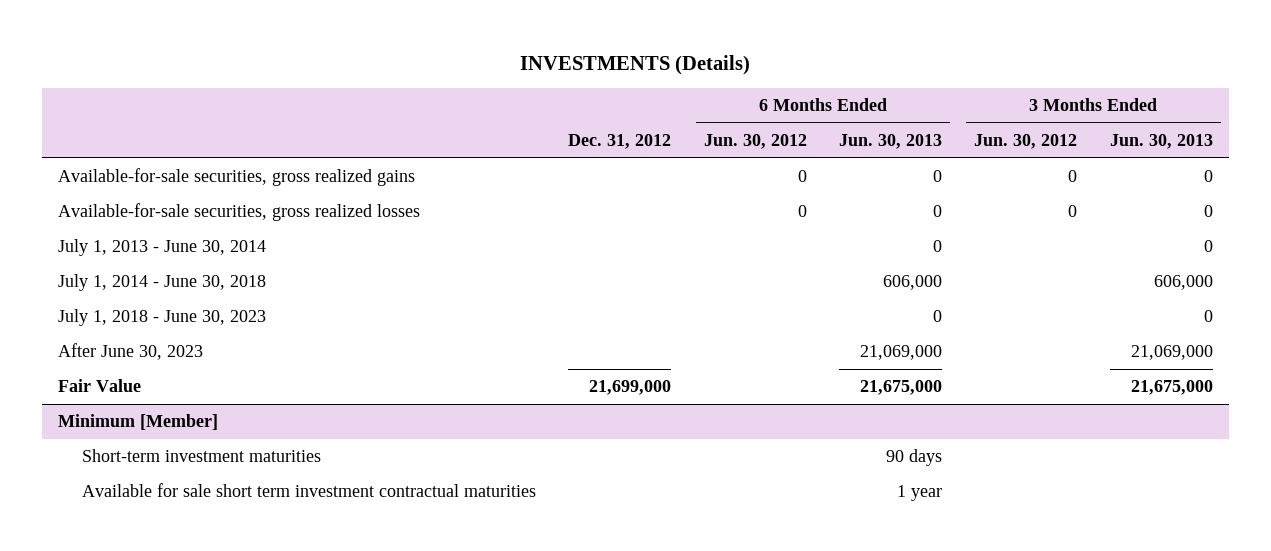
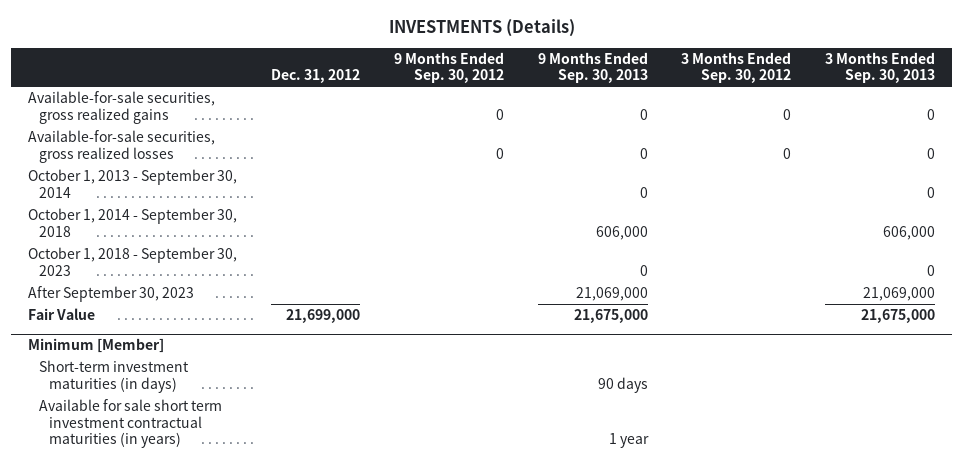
- | Dec. 31, 2012 | 6 Months Ended Jun. 30, 2012 | 6 Months Ended Jun. 30, 2013 | 3 Months Ended Jun. 30, 2012 | 3 Months Ended Jun. 30, 2013
+ | Dec. 31, 2012 | 9 Months Ended Sep. 30, 2012 | 9 Months Ended Sep. 30, 2013 | 3 Months Ended Sep. 30, 2012 | 3 Months Ended Sep. 30, 2013
- July 1, 2013 - June 30, 2014 | | | 0 | | 0
- July 1, 2014 - June 30, 2018 | | | 606,000 | | 606,000
- July 1, 2018 - June 30, 2023 | | | 0 | | 0
- After June 30, 2023 | | | 21,069,000 | | 21,069,000
+ October 1, 2013 - September 30, 2014 | | | 0 | | 0
+ October 1, 2014 - September 30, 2018 | | | 606,000 | | 606,000
+ October 1, 2018 - September 30, 2023 | | | 0 | | 0
+ After September 30, 2023 | | | 21,069,000 | | 21,069,000
@ Minimum [Member]
- Short-term investment maturities | | | 90 days | |
- Available for sale short term investment contractual maturities | | | 1 year | |
+ Short-term investment maturities (in days) | | | 90 days | |
+ Available for sale short term investment contractual maturities (in years) | | | 1 year | |

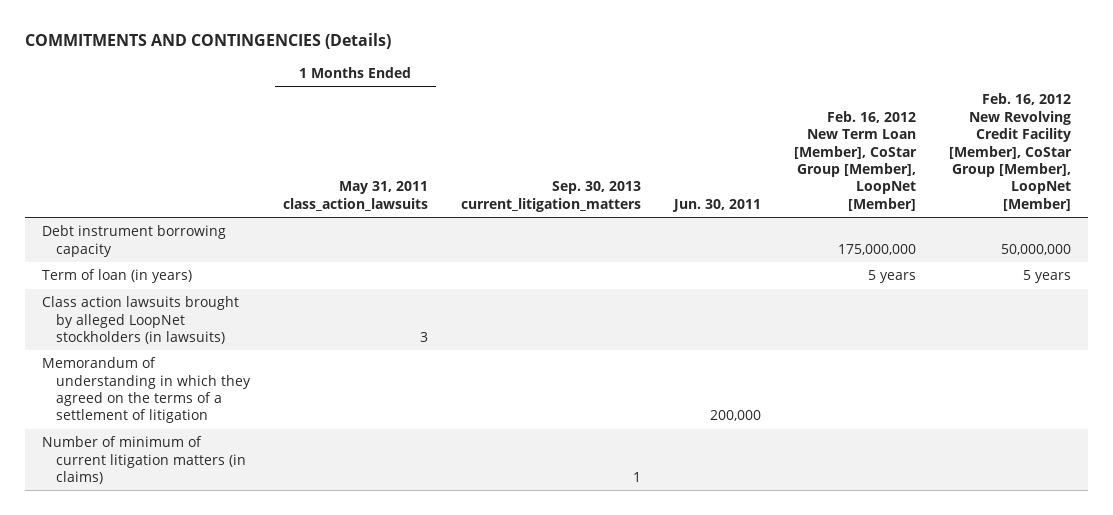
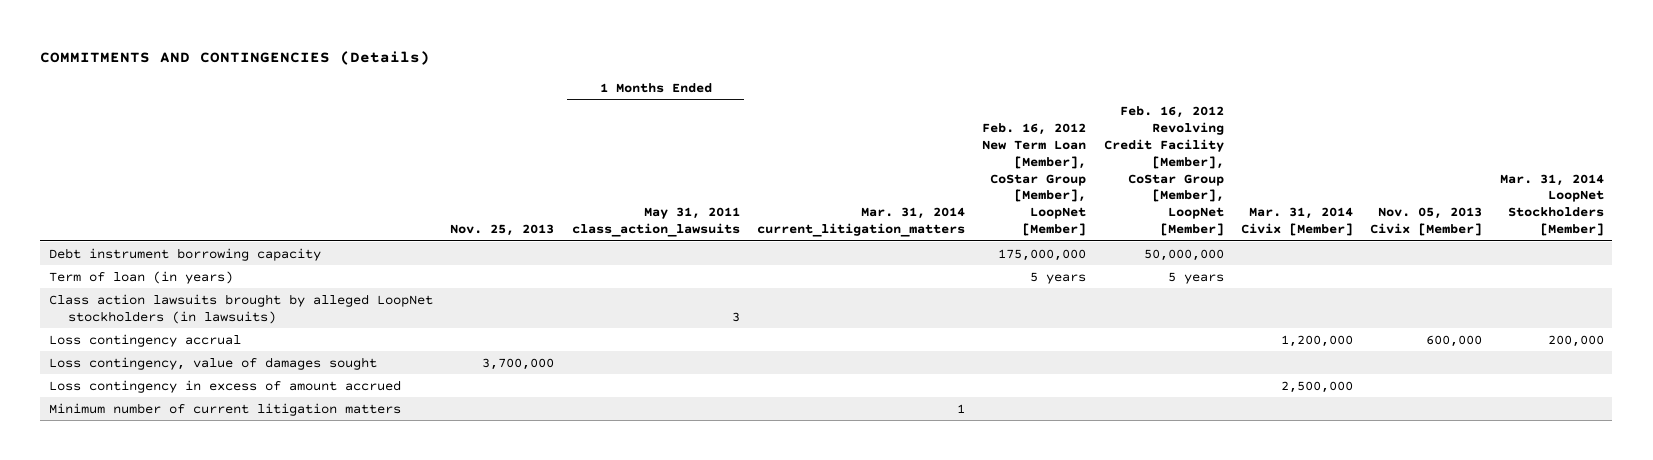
- | 1 Months Ended May 31, 2011 class_action_lawsuits | Sep. 30, 2013 current_litigation_matters | Jun. 30, 2011 | Feb. 16, 2012 New Term Loan [Member], CoStar Group [Member], LoopNet [Member] | Feb. 16, 2012 New Revolving Credit Facility [Member], CoStar Group [Member], LoopNet [Member]
+ | Nov. 25, 2013 | 1 Months Ended May 31, 2011 class_action_lawsuits | Mar. 31, 2014 current_litigation_matters | Feb. 16, 2012 New Term Loan [Member], CoStar Group [Member], LoopNet [Member] | Feb. 16, 2012 Revolving Credit Facility [Member], CoStar Group [Member], LoopNet [Member] | Mar. 31, 2014 Civix [Member] | Nov. 05, 2013 Civix [Member] | Mar. 31, 2014 LoopNet Stockholders [Member]
- Memorandum of understanding in which they agreed on the terms of a settlement of litigation | | | 200,000 | |
- Number of minimum of current litigation matters (in claims) | | 1 | | |
+ Loss contingency accrual | | | | | | 1,200,000 | 600,000 | 200,000
+ Loss contingency, value of damages sought | 3,700,000 | | | | | | |
+ Loss contingency in excess of amount accrued | | | | | | 2,500,000 | |
+ Minimum number of current litigation matters | | | 1 | | | | |

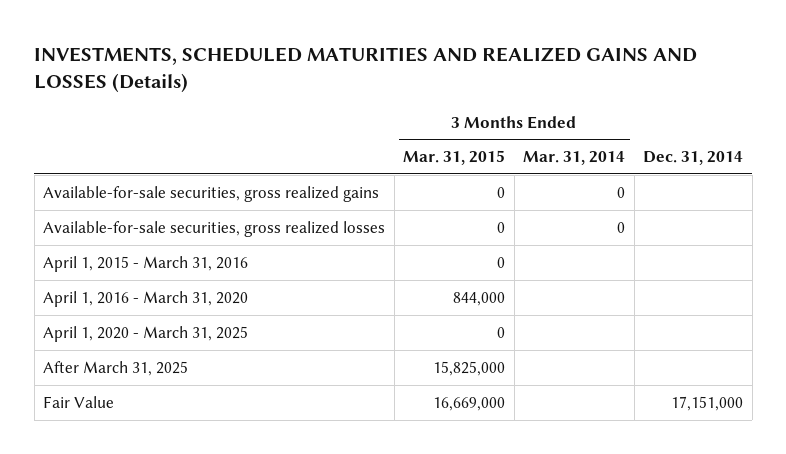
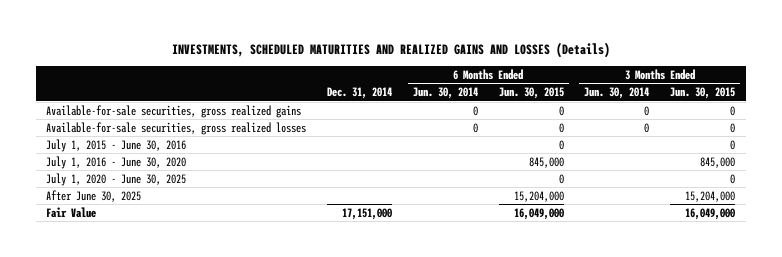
- | 3 Months Ended Mar. 31, 2015 | 3 Months Ended Mar. 31, 2014 | Dec. 31, 2014
+ | Dec. 31, 2014 | 6 Months Ended Jun. 30, 2014 | 6 Months Ended Jun. 30, 2015 | 3 Months Ended Jun. 30, 2014 | 3 Months Ended Jun. 30, 2015
- April 1, 2015 - March 31, 2016 | 0 | |
- April 1, 2016 - March 31, 2020 | 844,000 | |
- April 1, 2020 - March 31, 2025 | 0 | |
- After March 31, 2025 | 15,825,000 | |
+ July 1, 2015 - June 30, 2016 | | | 0 | | 0
+ July 1, 2016 - June 30, 2020 | | | 845,000 | | 845,000
+ July 1, 2020 - June 30, 2025 | | | 0 | | 0
+ After June 30, 2025 | | | 15,204,000 | | 15,204,000

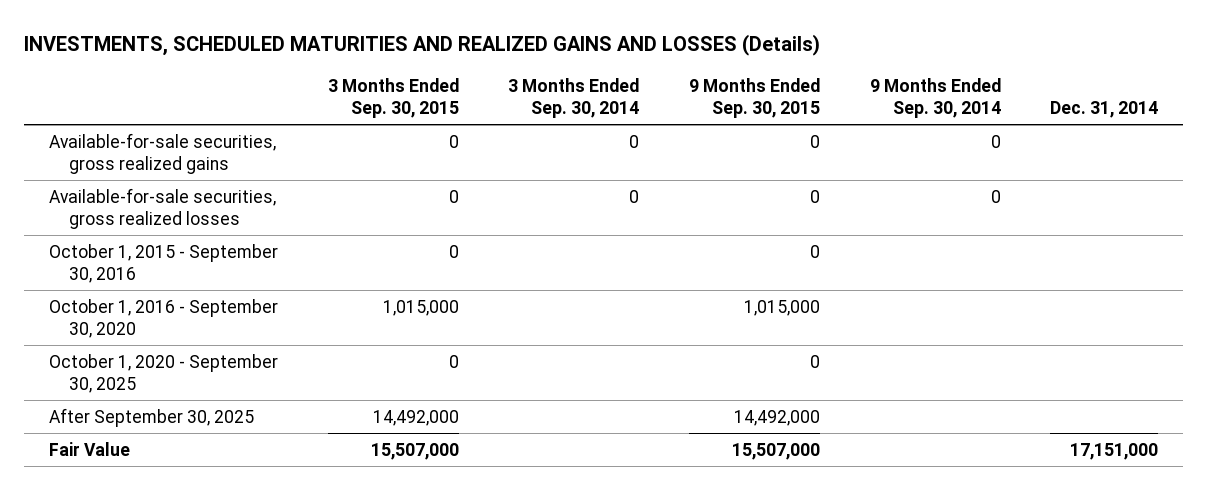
- | Dec. 31, 2014 | 6 Months Ended Jun. 30, 2014 | 6 Months Ended Jun. 30, 2015 | 3 Months Ended Jun. 30, 2014 | 3 Months Ended Jun. 30, 2015
+ | 3 Months Ended Sep. 30, 2015 | 3 Months Ended Sep. 30, 2014 | 9 Months Ended Sep. 30, 2015 | 9 Months Ended Sep. 30, 2014 | Dec. 31, 2014
- July 1, 2015 - June 30, 2016 | | | 0 | | 0
- July 1, 2016 - June 30, 2020 | | | 845,000 | | 845,000
- July 1, 2020 - June 30, 2025 | | | 0 | | 0
- After June 30, 2025 | | | 15,204,000 | | 15,204,000
+ October 1, 2015 - September 30, 2016 | 0 | | 0 | |
+ October 1, 2016 - September 30, 2020 | 1,015,000 | | 1,015,000 | |
+ October 1, 2020 - September 30, 2025 | 0 | | 0 | |
+ After September 30, 2025 | 14,492,000 | | 14,492,000 | |

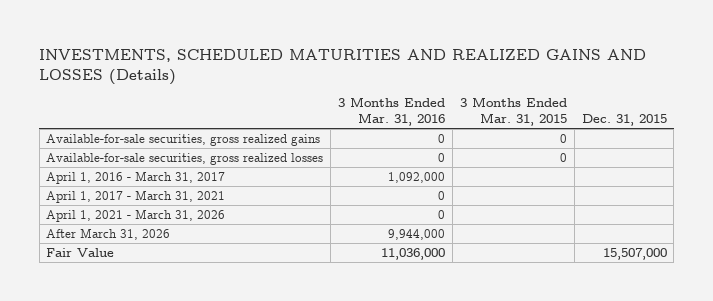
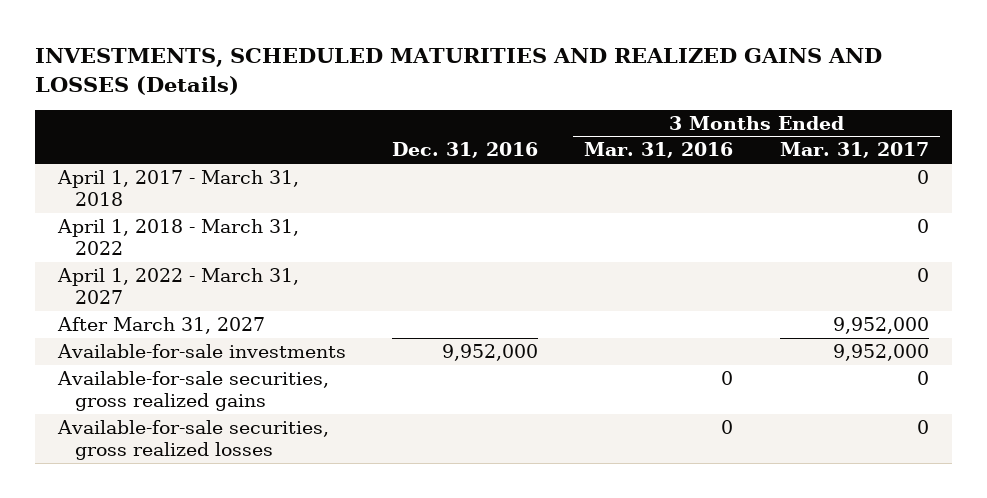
- | 3 Months Ended Mar. 31, 2016 | 3 Months Ended Mar. 31, 2015 | Dec. 31, 2015
+ | Dec. 31, 2016 | 3 Months Ended Mar. 31, 2016 | 3 Months Ended Mar. 31, 2017
+ April 1, 2017 - March 31, 2018 | | | 0
+ April 1, 2018 - March 31, 2022 | | | 0
+ April 1, 2022 - March 31, 2027 | | | 0
+ After March 31, 2027 | | | 9,952,000
+ Available-for-sale investments | 9,952,000 | | 9,952,000
- April 1, 2016 - March 31, 2017 | 1,092,000 | |
- April 1, 2017 - March 31, 2021 | 0 | |
- April 1, 2021 - March 31, 2026 | 0 | |
- After March 31, 2026 | 9,944,000 | |
- Fair Value | 11,036,000 | | 15,507,000

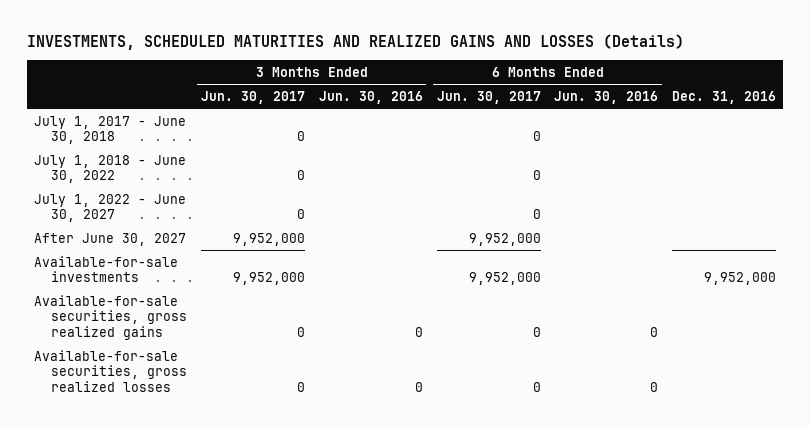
- | Dec. 31, 2016 | 3 Months Ended Mar. 31, 2016 | 3 Months Ended Mar. 31, 2017
+ | 3 Months Ended Jun. 30, 2017 | 3 Months Ended Jun. 30, 2016 | 6 Months Ended Jun. 30, 2017 | 6 Months Ended Jun. 30, 2016 | Dec. 31, 2016
- April 1, 2017 - March 31, 2018 | | | 0
- April 1, 2018 - March 31, 2022 | | | 0
- April 1, 2022 - March 31, 2027 | | | 0
- After March 31, 2027 | | | 9,952,000
+ July 1, 2017 - June 30, 2018 | 0 | | 0 | |
+ July 1, 2018 - June 30, 2022 | 0 | | 0 | |
+ July 1, 2022 - June 30, 2027 | 0 | | 0 | |
+ After June 30, 2027 | 9,952,000 | | 9,952,000 | |

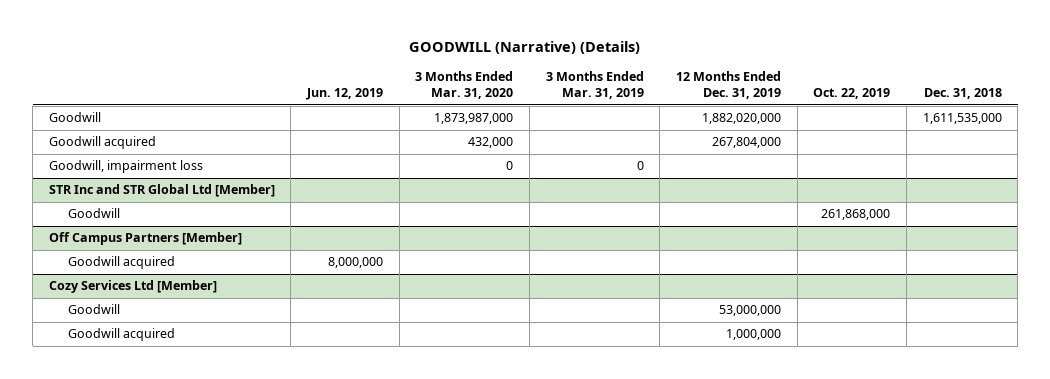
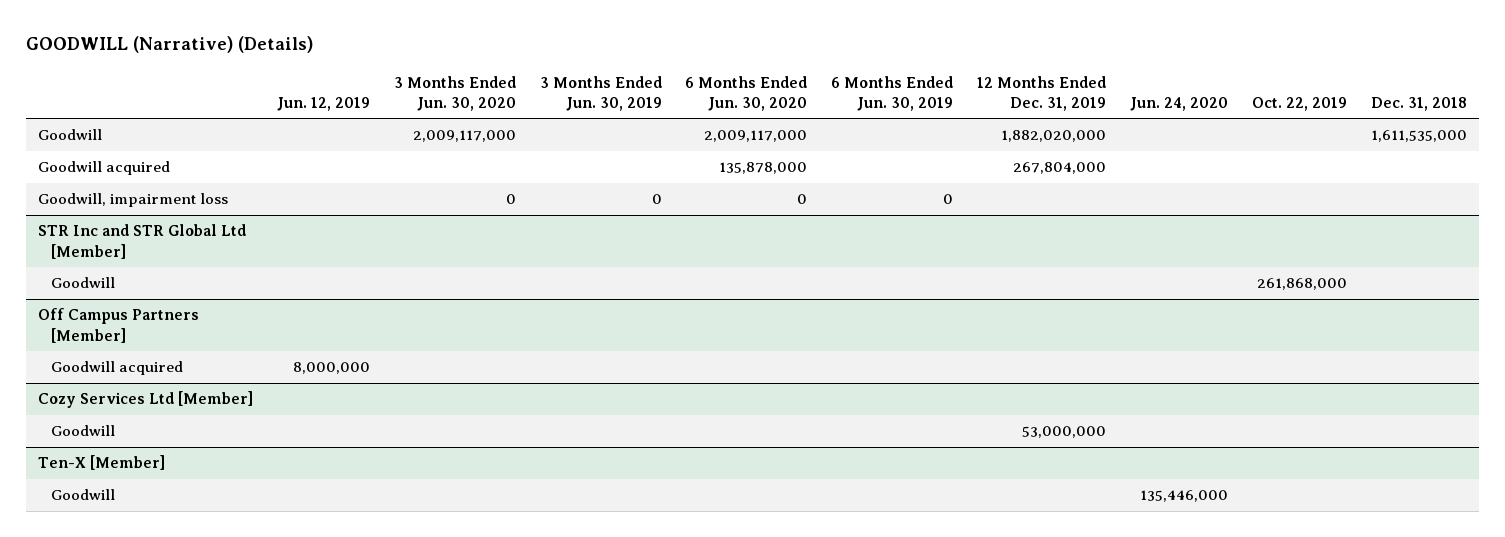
- | Jun. 12, 2019 | 3 Months Ended Mar. 31, 2020 | 3 Months Ended Mar. 31, 2019 | 12 Months Ended Dec. 31, 2019 | Oct. 22, 2019 | Dec. 31, 2018
+ | Jun. 12, 2019 | 3 Months Ended Jun. 30, 2020 | 3 Months Ended Jun. 30, 2019 | 6 Months Ended Jun. 30, 2020 | 6 Months Ended Jun. 30, 2019 | 12 Months Ended Dec. 31, 2019 | Jun. 24, 2020 | Oct. 22, 2019 | Dec. 31, 2018
@ Cozy Services Ltd [Member]
- Goodwill acquired | | | | 1,000,000 | |
+ Ten-X [Member]
+ Goodwill | | | | | | | 135,446,000 | |

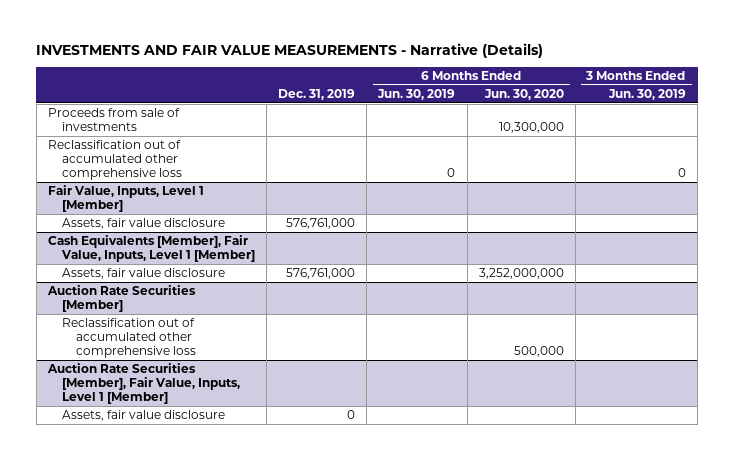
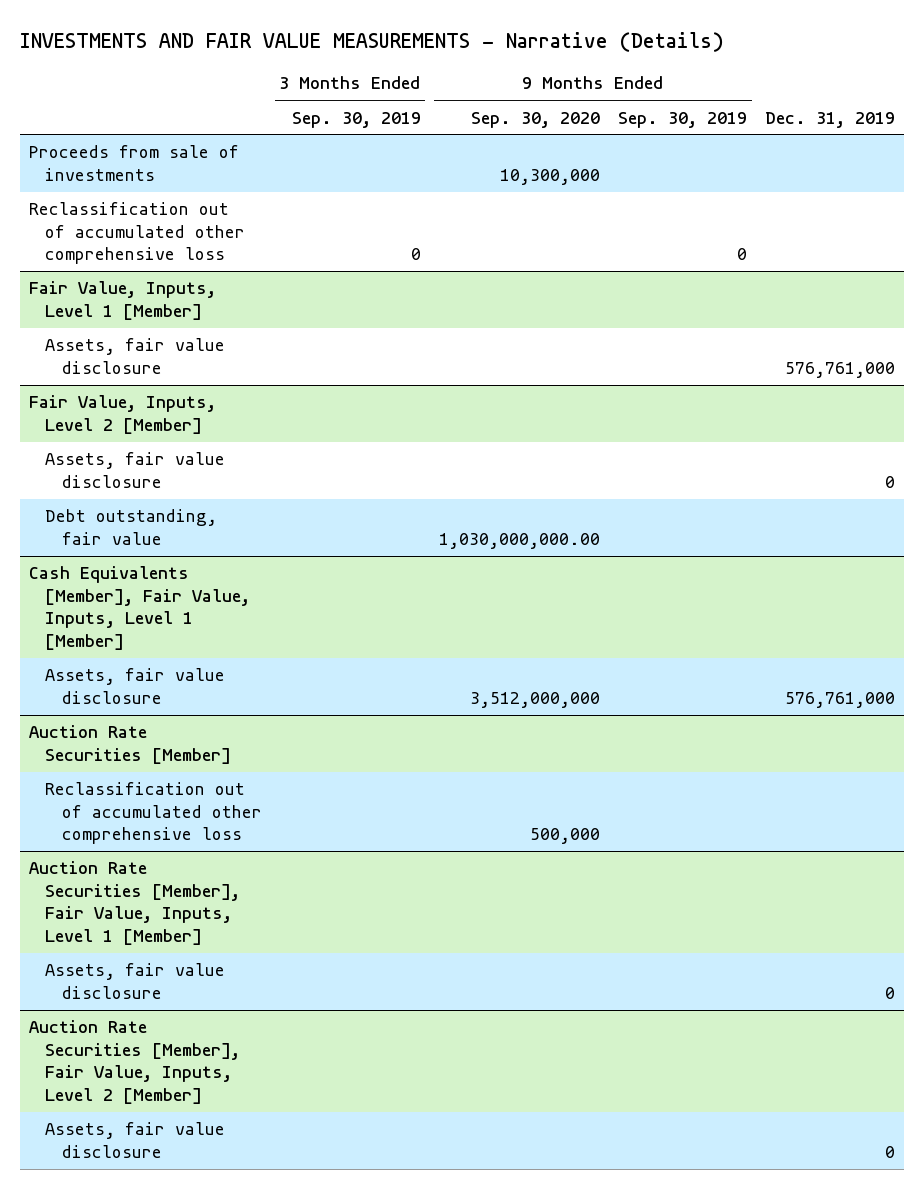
- | Dec. 31, 2019 | 6 Months Ended Jun. 30, 2019 | 6 Months Ended Jun. 30, 2020 | 3 Months Ended Jun. 30, 2019
+ | 3 Months Ended Sep. 30, 2019 | 9 Months Ended Sep. 30, 2020 | 9 Months Ended Sep. 30, 2019 | Dec. 31, 2019
+ Fair Value, Inputs, Level 2 [Member]
+ Assets, fair value disclosure | | | | 0
+ Debt outstanding, fair value | | 1,030,000,000.00 | |
+ Auction Rate Securities [Member], Fair Value, Inputs, Level 2 [Member]
+ Assets, fair value disclosure | | | | 0

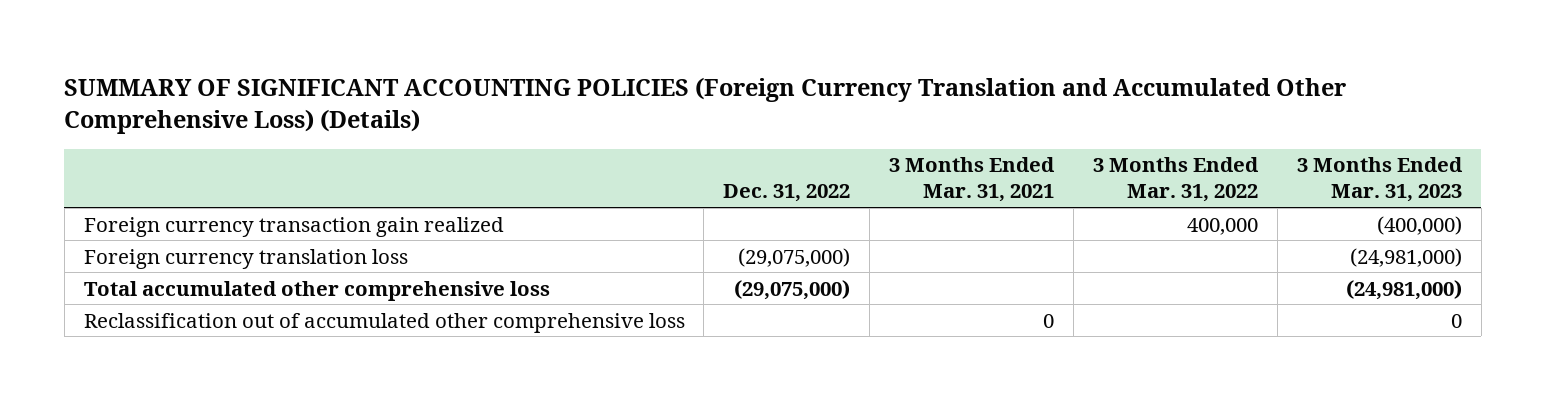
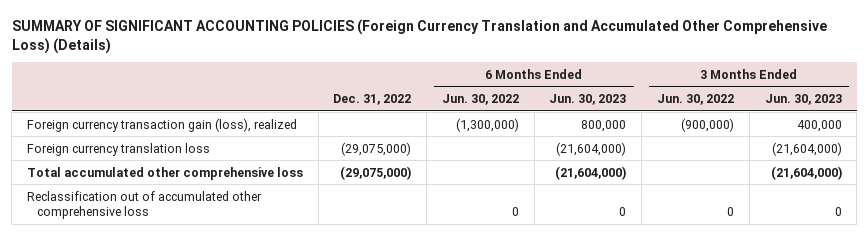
- | Dec. 31, 2022 | 3 Months Ended Mar. 31, 2021 | 3 Months Ended Mar. 31, 2022 | 3 Months Ended Mar. 31, 2023
+ | Dec. 31, 2022 | 6 Months Ended Jun. 30, 2022 | 6 Months Ended Jun. 30, 2023 | 3 Months Ended Jun. 30, 2022 | 3 Months Ended Jun. 30, 2023
- Foreign currency transaction gain realized | | | 400,000 | (400,000)
+ Foreign currency transaction gain (loss), realized | | (1,300,000) | 800,000 | (900,000) | 400,000

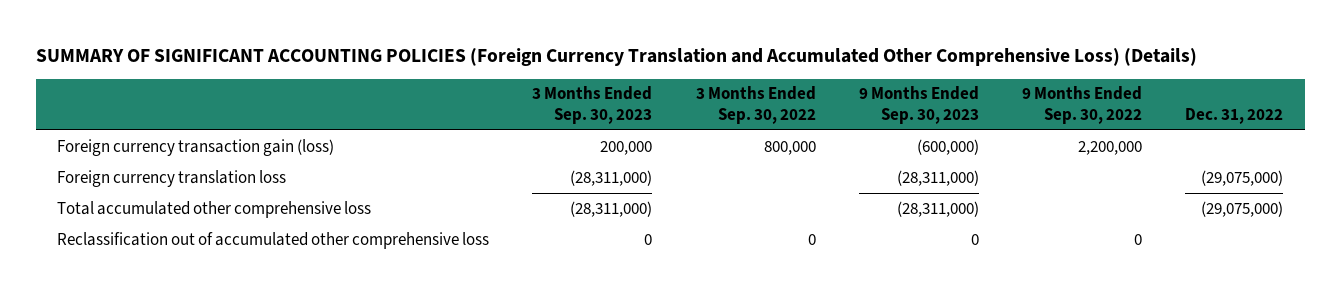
- | Dec. 31, 2022 | 6 Months Ended Jun. 30, 2022 | 6 Months Ended Jun. 30, 2023 | 3 Months Ended Jun. 30, 2022 | 3 Months Ended Jun. 30, 2023
+ | 3 Months Ended Sep. 30, 2023 | 3 Months Ended Sep. 30, 2022 | 9 Months Ended Sep. 30, 2023 | 9 Months Ended Sep. 30, 2022 | Dec. 31, 2022
- Foreign currency transaction gain (loss), realized | | (1,300,000) | 800,000 | (900,000) | 400,000
+ Foreign currency transaction gain (loss) | 200,000 | 800,000 | (600,000) | 2,200,000 |

